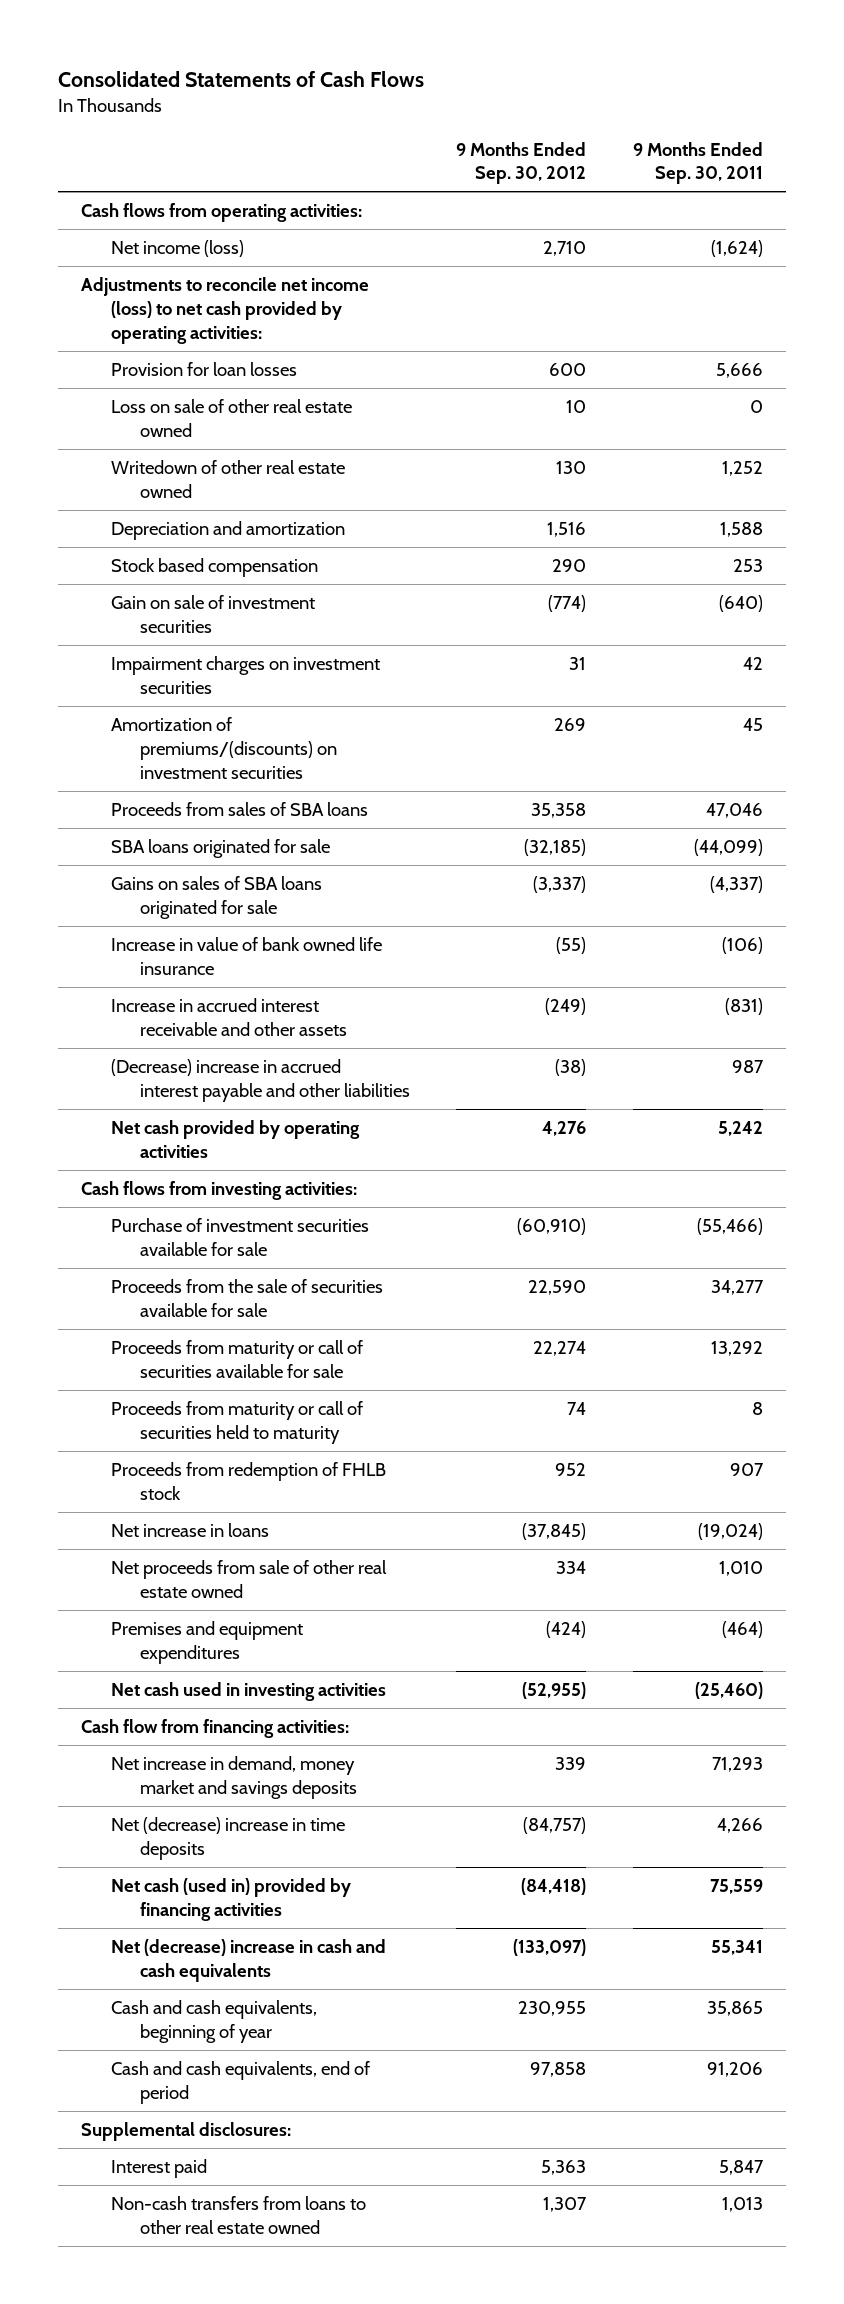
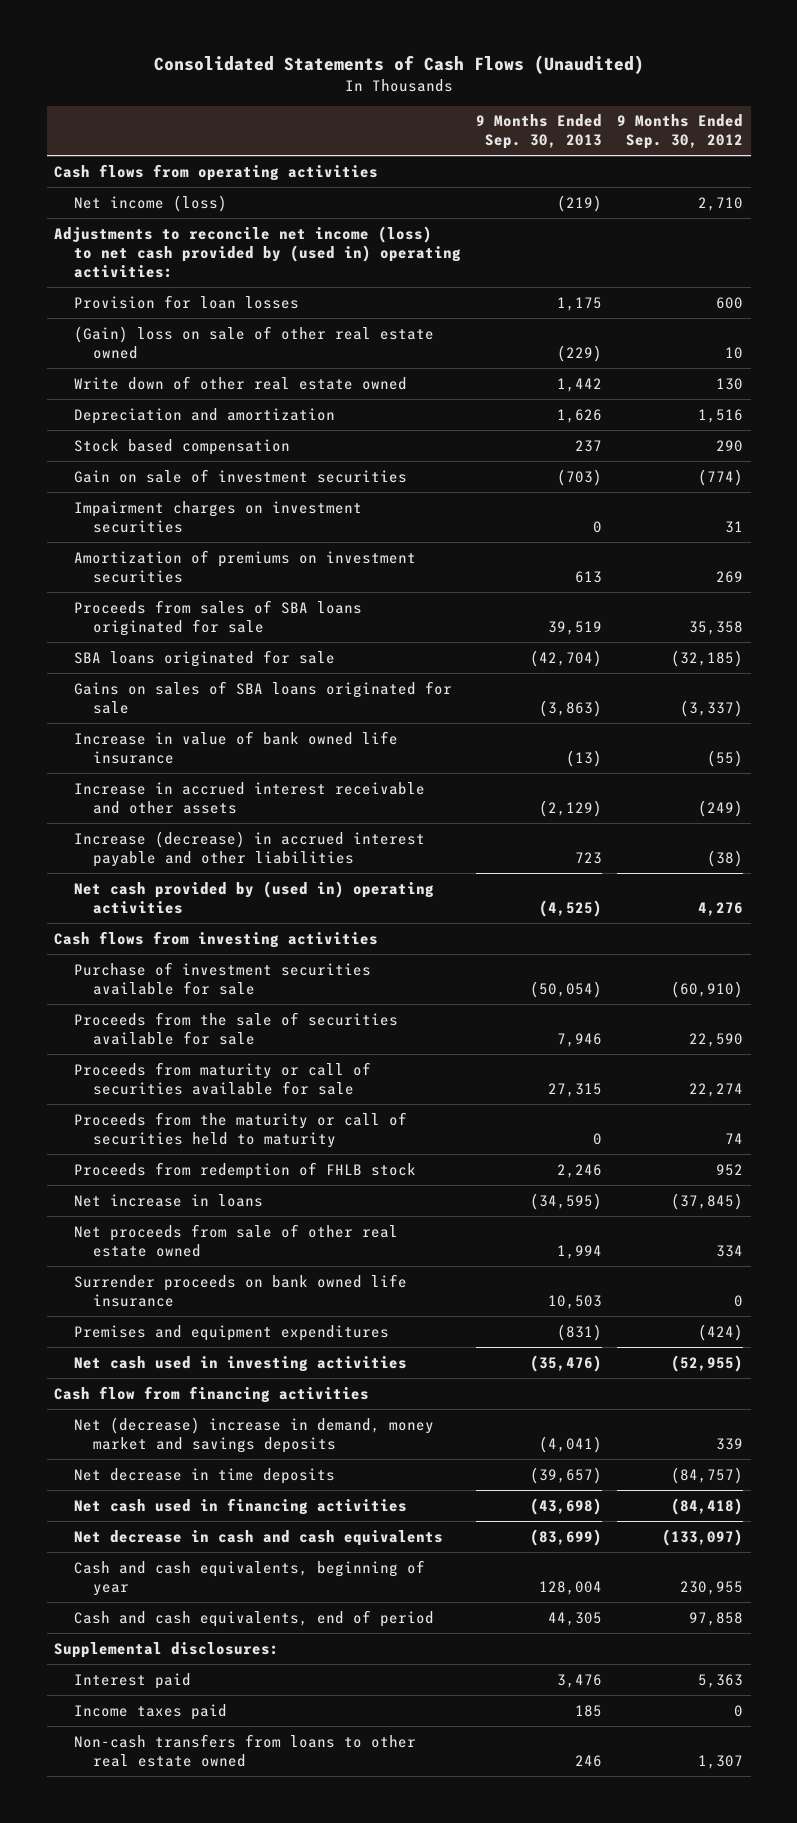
- Consolidated Statements of Cash Flows
+ Consolidated Statements of Cash Flows (Unaudited)
- | 9 Months Ended Sep. 30, 2012 | 9 Months Ended Sep. 30, 2011
+ | 9 Months Ended Sep. 30, 2013 | 9 Months Ended Sep. 30, 2012
- Cash flows from operating activities:
+ Cash flows from operating activities
- Adjustments to reconcile net income (loss) to net cash provided by operating activities:
+ Adjustments to reconcile net income (loss) to net cash provided by (used in) operating activities:
- Loss on sale of other real estate owned | 10 | 0
- Writedown of other real estate owned | 130 | 1,252
+ (Gain) loss on sale of other real estate owned | (229) | 10
+ Write down of other real estate owned | 1,442 | 130
- Amortization of premiums/(discounts) on investment securities | 269 | 45
- Proceeds from sales of SBA loans | 35,358 | 47,046
+ Amortization of premiums on investment securities | 613 | 269
+ Proceeds from sales of SBA loans originated for sale | 39,519 | 35,358
- (Decrease) increase in accrued interest payable and other liabilities | (38) | 987
- Net cash provided by operating activities | 4,276 | 5,242
- Cash flows from investing activities:
+ Increase (decrease) in accrued interest payable and other liabilities | 723 | (38)
+ Net cash provided by (used in) operating activities | (4,525) | 4,276
+ Cash flows from investing activities
- Proceeds from maturity or call of securities held to maturity | 74 | 8
+ Proceeds from the maturity or call of securities held to maturity | 0 | 74
+ Surrender proceeds on bank owned life insurance | 10,503 | 0
- Cash flow from financing activities:
- Net increase in demand, money market and savings deposits | 339 | 71,293
- Net (decrease) increase in time deposits | (84,757) | 4,266
- Net cash (used in) provided by financing activities | (84,418) | 75,559
- Net (decrease) increase in cash and cash equivalents | (133,097) | 55,341
+ Cash flow from financing activities
+ Net (decrease) increase in demand, money market and savings deposits | (4,041) | 339
+ Net decrease in time deposits | (39,657) | (84,757)
+ Net cash used in financing activities | (43,698) | (84,418)
+ Net decrease in cash and cash equivalents | (83,699) | (133,097)
+ Income taxes paid | 185 | 0

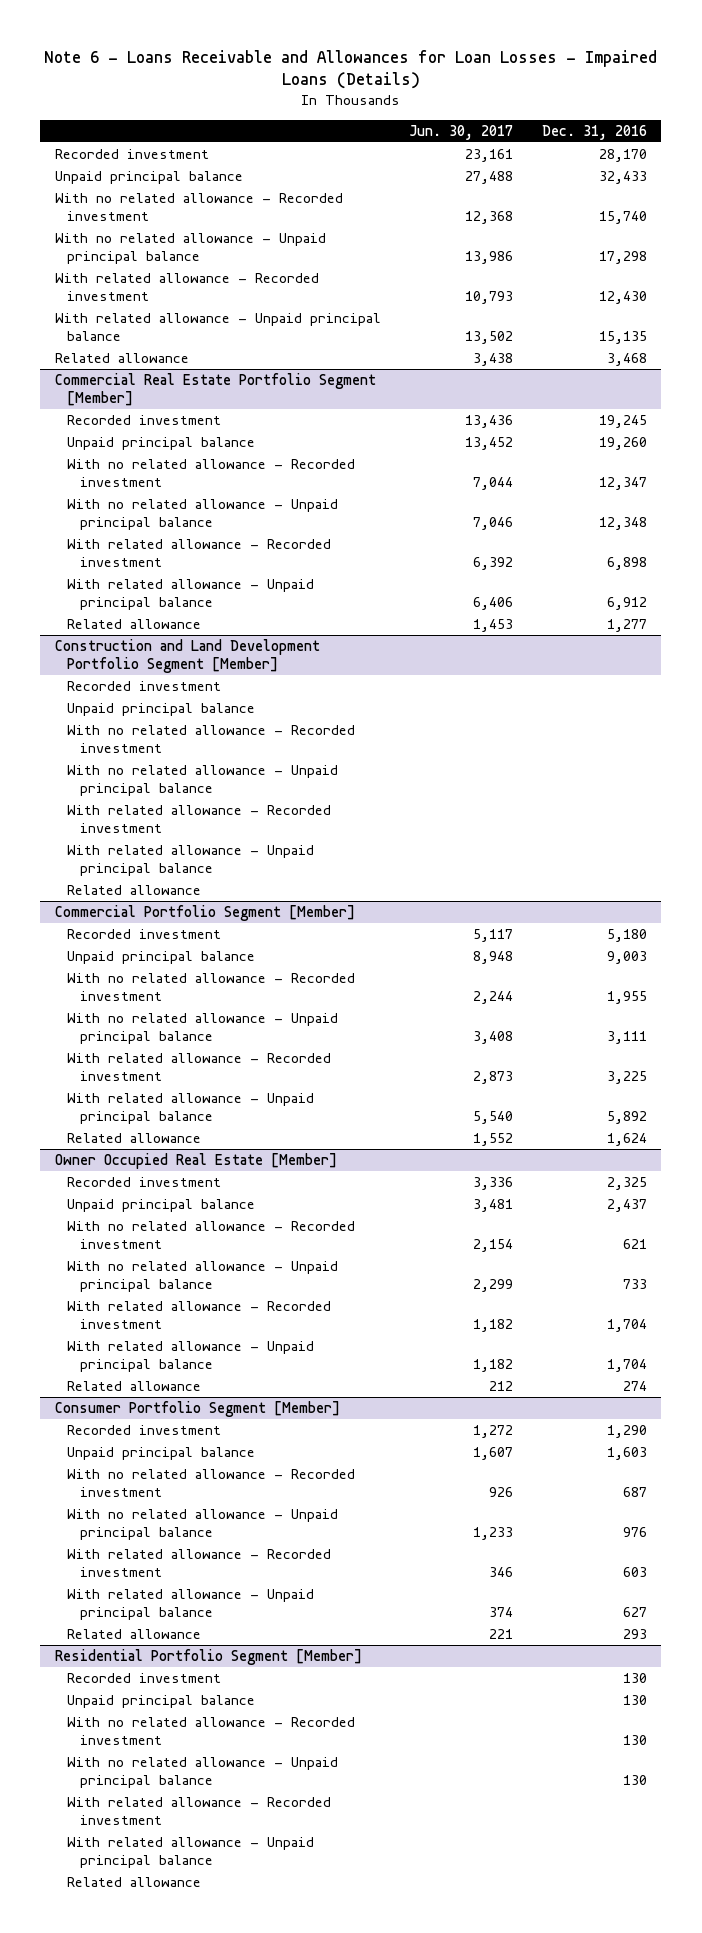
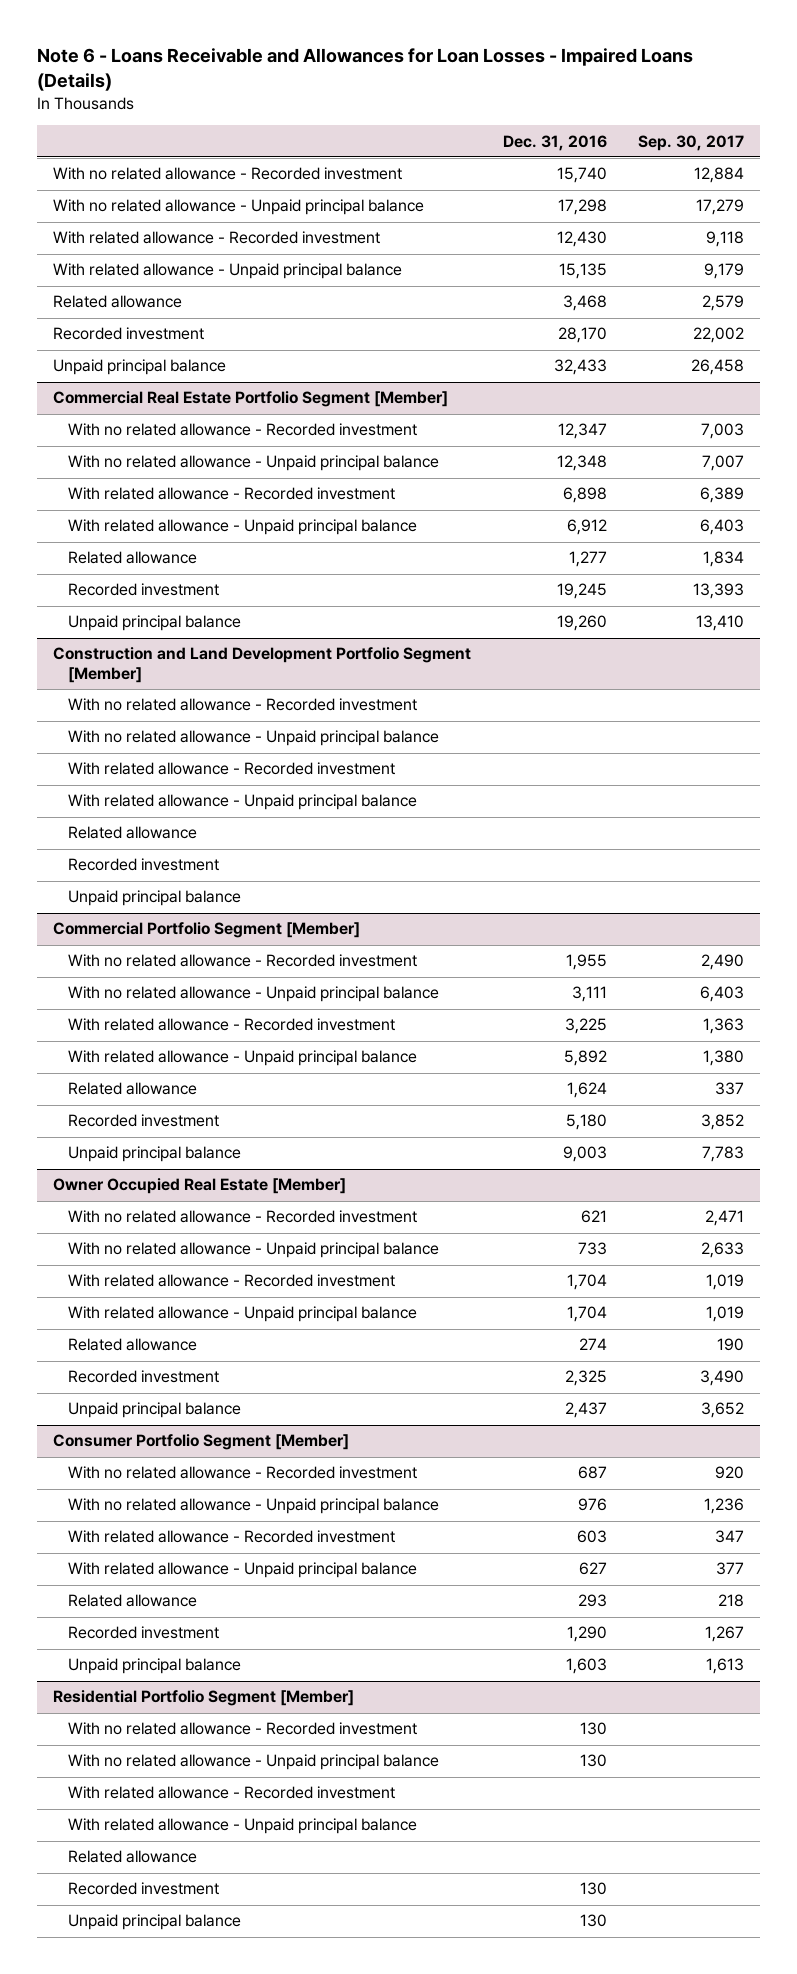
- | Jun. 30, 2017 | Dec. 31, 2016
+ | Dec. 31, 2016 | Sep. 30, 2017
moved down: Recorded investment | 28,170 | 22,002
moved down: Unpaid principal balance | 32,433 | 26,458
@ Commercial Real Estate Portfolio Segment [Member]
moved down: Recorded investment | 19,245 | 13,393
moved down: Unpaid principal balance | 19,260 | 13,410
@ Construction and Land Development Portfolio Segment [Member]
moved down: Recorded investment
moved down: Unpaid principal balance
@ Commercial Portfolio Segment [Member]
moved down: Recorded investment | 5,180 | 3,852
moved down: Unpaid principal balance | 9,003 | 7,783
@ Owner Occupied Real Estate [Member]
moved down: Recorded investment | 2,325 | 3,490
moved down: Unpaid principal balance | 2,437 | 3,652
@ Consumer Portfolio Segment [Member]
moved down: Recorded investment | 1,290 | 1,267
moved down: Unpaid principal balance | 1,603 | 1,613
@ Residential Portfolio Segment [Member]
moved down: Recorded investment | 130 |
moved down: Unpaid principal balance | 130 |

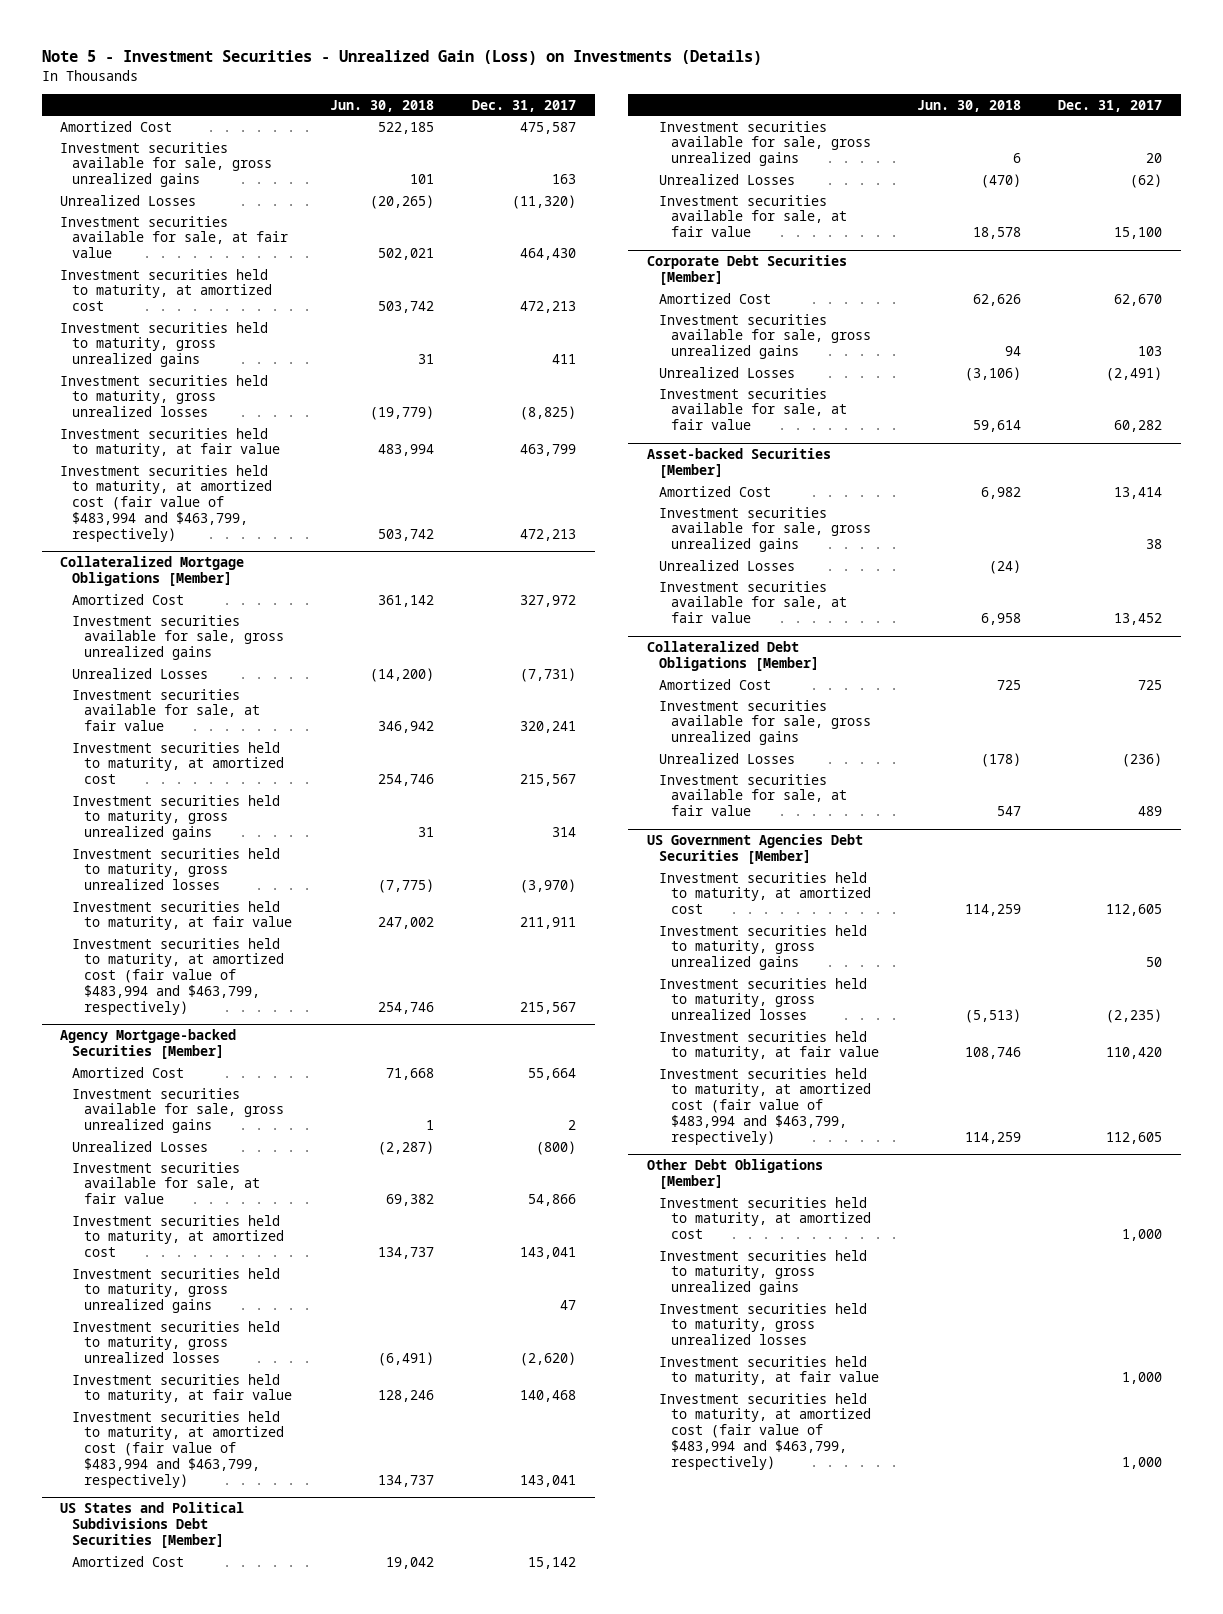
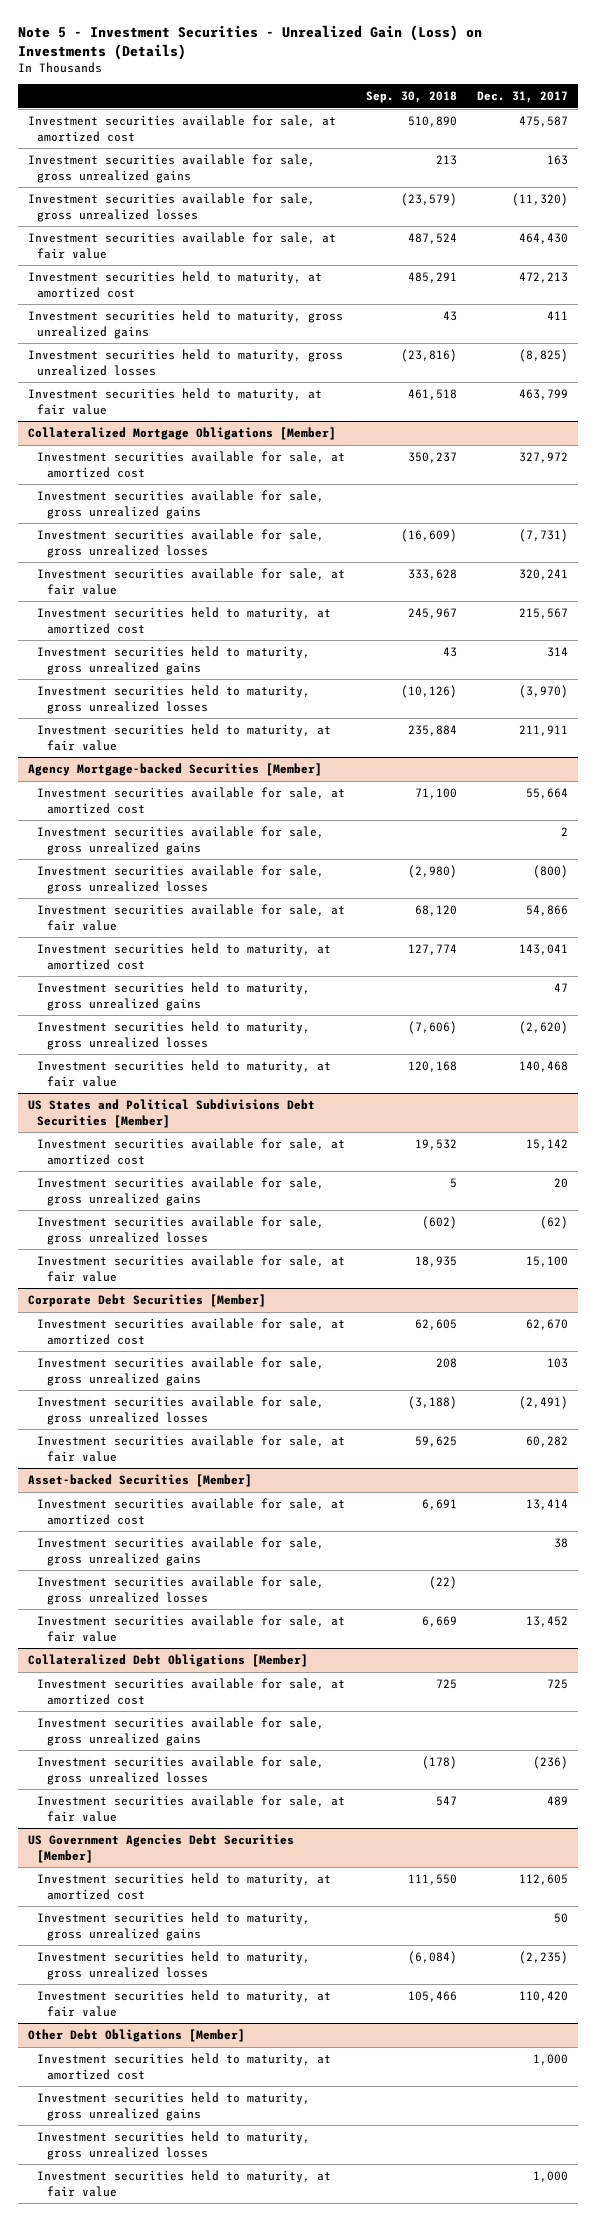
- | Jun. 30, 2018 | Dec. 31, 2017
+ | Sep. 30, 2018 | Dec. 31, 2017
- Amortized Cost | 522,185 | 475,587
+ Investment securities available for sale, at amortized cost | 510,890 | 475,587
- Unrealized Losses | (20,265) | (11,320)
+ Investment securities available for sale, gross unrealized losses | (23,579) | (11,320)
- Investment securities held to maturity, at amortized cost (fair value of $483,994 and $463,799, respectively) | 503,742 | 472,213
@ Collateralized Mortgage Obligations [Member]
- Amortized Cost | 361,142 | 327,972
+ Investment securities available for sale, at amortized cost | 350,237 | 327,972
- Unrealized Losses | (14,200) | (7,731)
+ Investment securities available for sale, gross unrealized losses | (16,609) | (7,731)
- Investment securities held to maturity, at amortized cost (fair value of $483,994 and $463,799, respectively) | 254,746 | 215,567
@ Agency Mortgage-backed Securities [Member]
- Amortized Cost | 71,668 | 55,664
+ Investment securities available for sale, at amortized cost | 71,100 | 55,664
- Unrealized Losses | (2,287) | (800)
+ Investment securities available for sale, gross unrealized losses | (2,980) | (800)
- Investment securities held to maturity, at amortized cost (fair value of $483,994 and $463,799, respectively) | 134,737 | 143,041
@ US States and Political Subdivisions Debt Securities [Member]
- Amortized Cost | 19,042 | 15,142
+ Investment securities available for sale, at amortized cost | 19,532 | 15,142
- Unrealized Losses | (470) | (62)
+ Investment securities available for sale, gross unrealized losses | (602) | (62)
@ Corporate Debt Securities [Member]
- Amortized Cost | 62,626 | 62,670
+ Investment securities available for sale, at amortized cost | 62,605 | 62,670
- Unrealized Losses | (3,106) | (2,491)
+ Investment securities available for sale, gross unrealized losses | (3,188) | (2,491)
@ Asset-backed Securities [Member]
- Amortized Cost | 6,982 | 13,414
+ Investment securities available for sale, at amortized cost | 6,691 | 13,414
- Unrealized Losses | (24) |
+ Investment securities available for sale, gross unrealized losses | (22) |
@ Collateralized Debt Obligations [Member]
- Amortized Cost | 725 | 725
+ Investment securities available for sale, at amortized cost | 725 | 725
- Unrealized Losses | (178) | (236)
+ Investment securities available for sale, gross unrealized losses | (178) | (236)
@ US Government Agencies Debt Securities [Member]
- Investment securities held to maturity, at amortized cost (fair value of $483,994 and $463,799, respectively) | 114,259 | 112,605
@ Other Debt Obligations [Member]
- Investment securities held to maturity, at amortized cost (fair value of $483,994 and $463,799, respectively) | | 1,000

